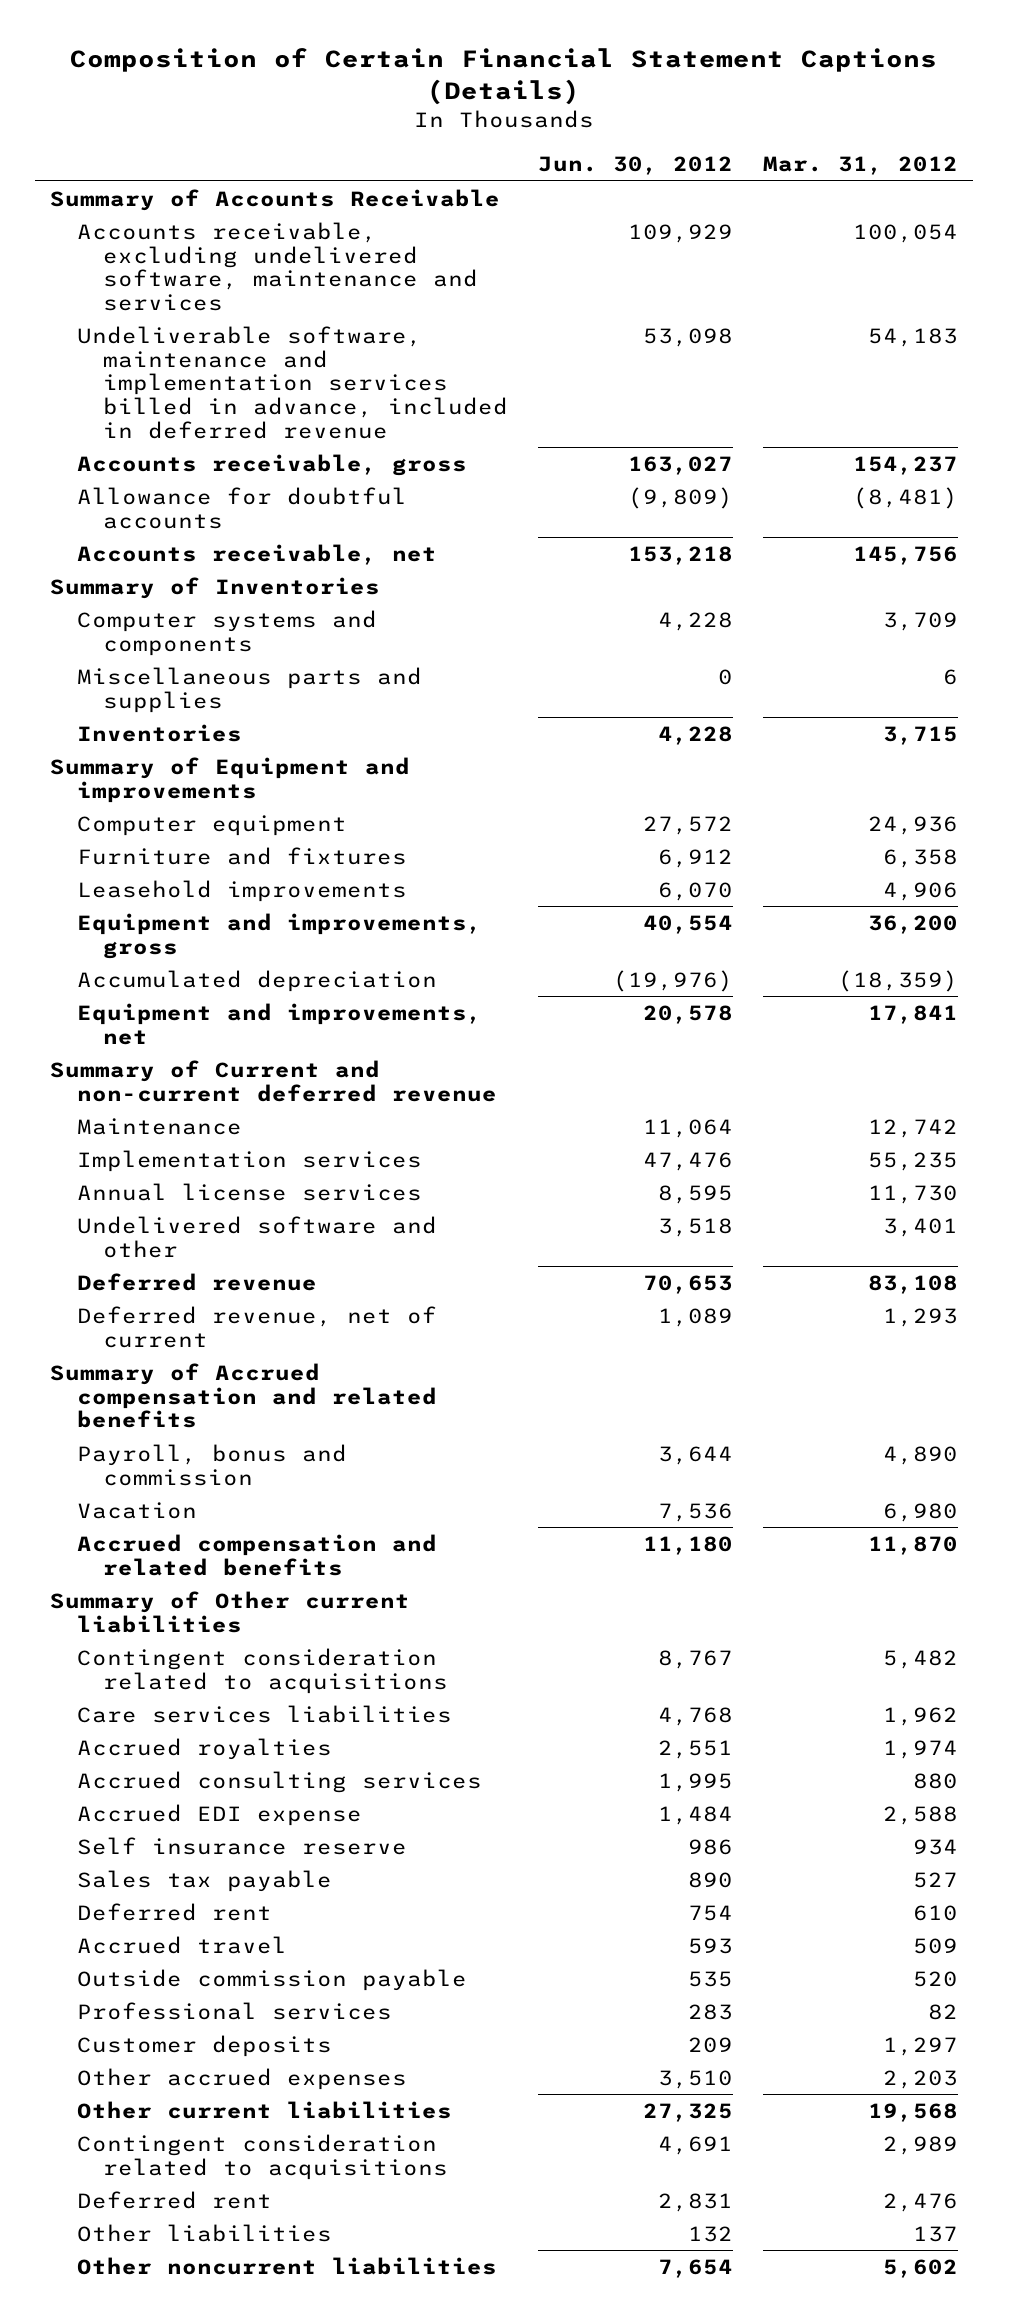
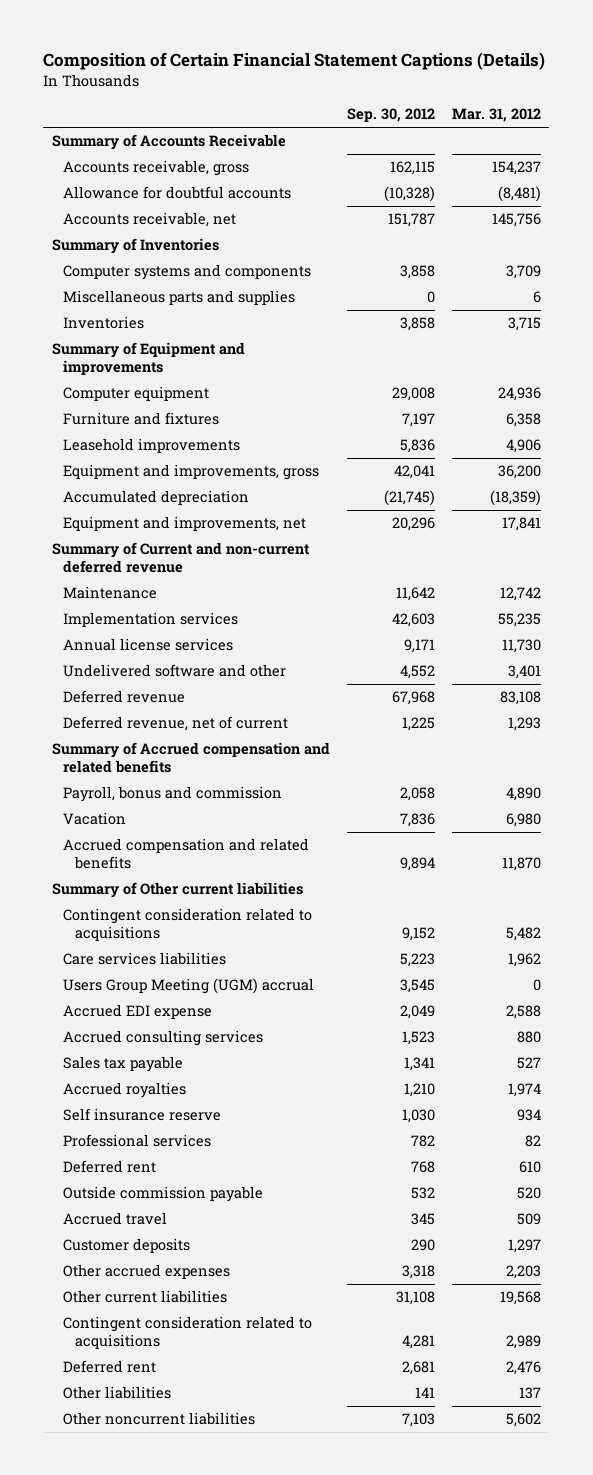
- | Jun. 30, 2012 | Mar. 31, 2012
+ | Sep. 30, 2012 | Mar. 31, 2012
- Accounts receivable, excluding undelivered software, maintenance and services | 109,929 | 100,054
- Undeliverable software, maintenance and implementation services billed in advance, included in deferred revenue | 53,098 | 54,183
+ Users Group Meeting (UGM) accrual | 3,545 | 0
moved down: Accrued consulting services | 1,523 | 880
moved down: Accrued royalties | 1,210 | 1,974
moved down: Self insurance reserve | 1,030 | 934
moved up: Professional services | 782 | 82
moved down: Accrued travel | 345 | 509

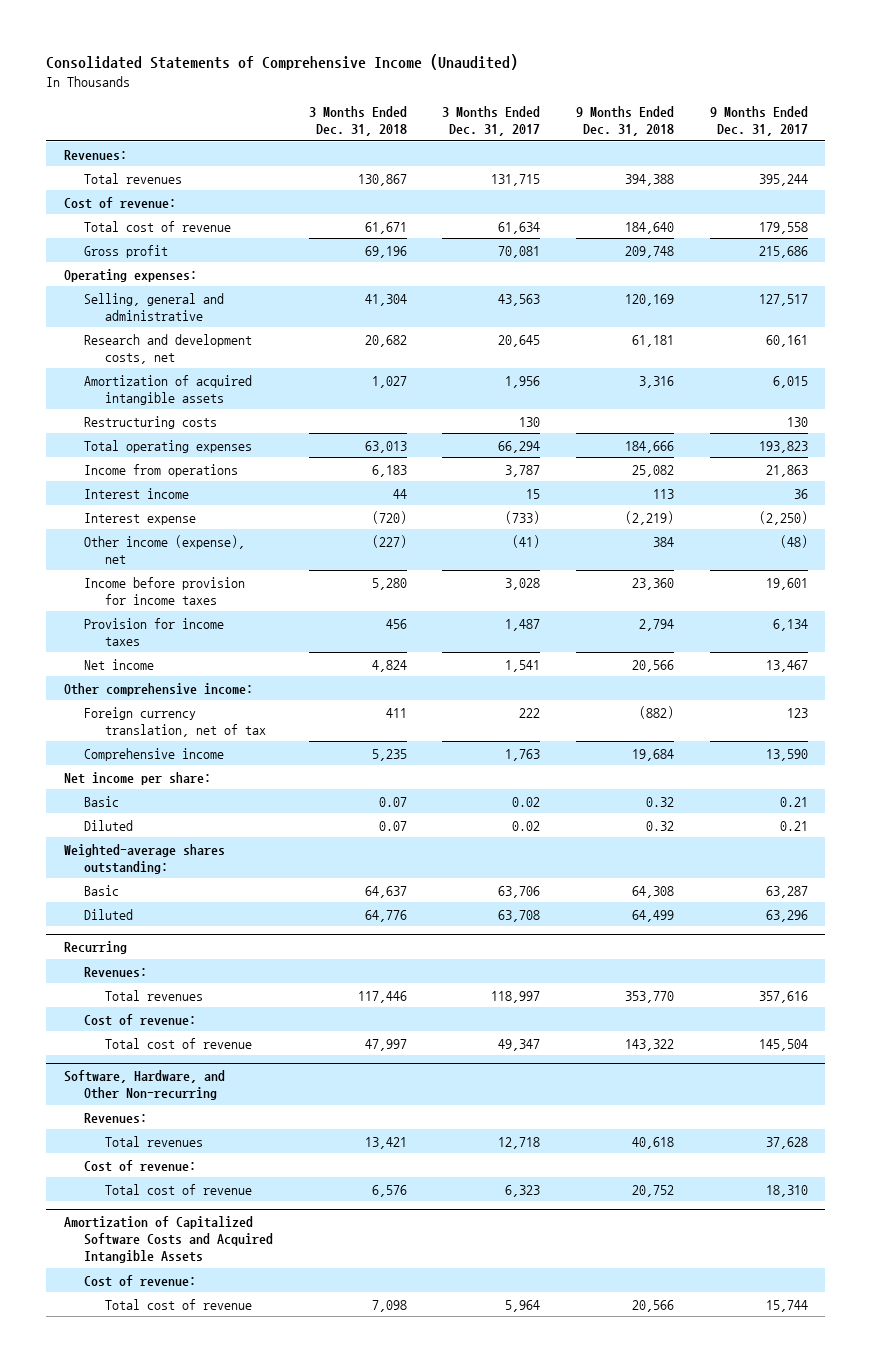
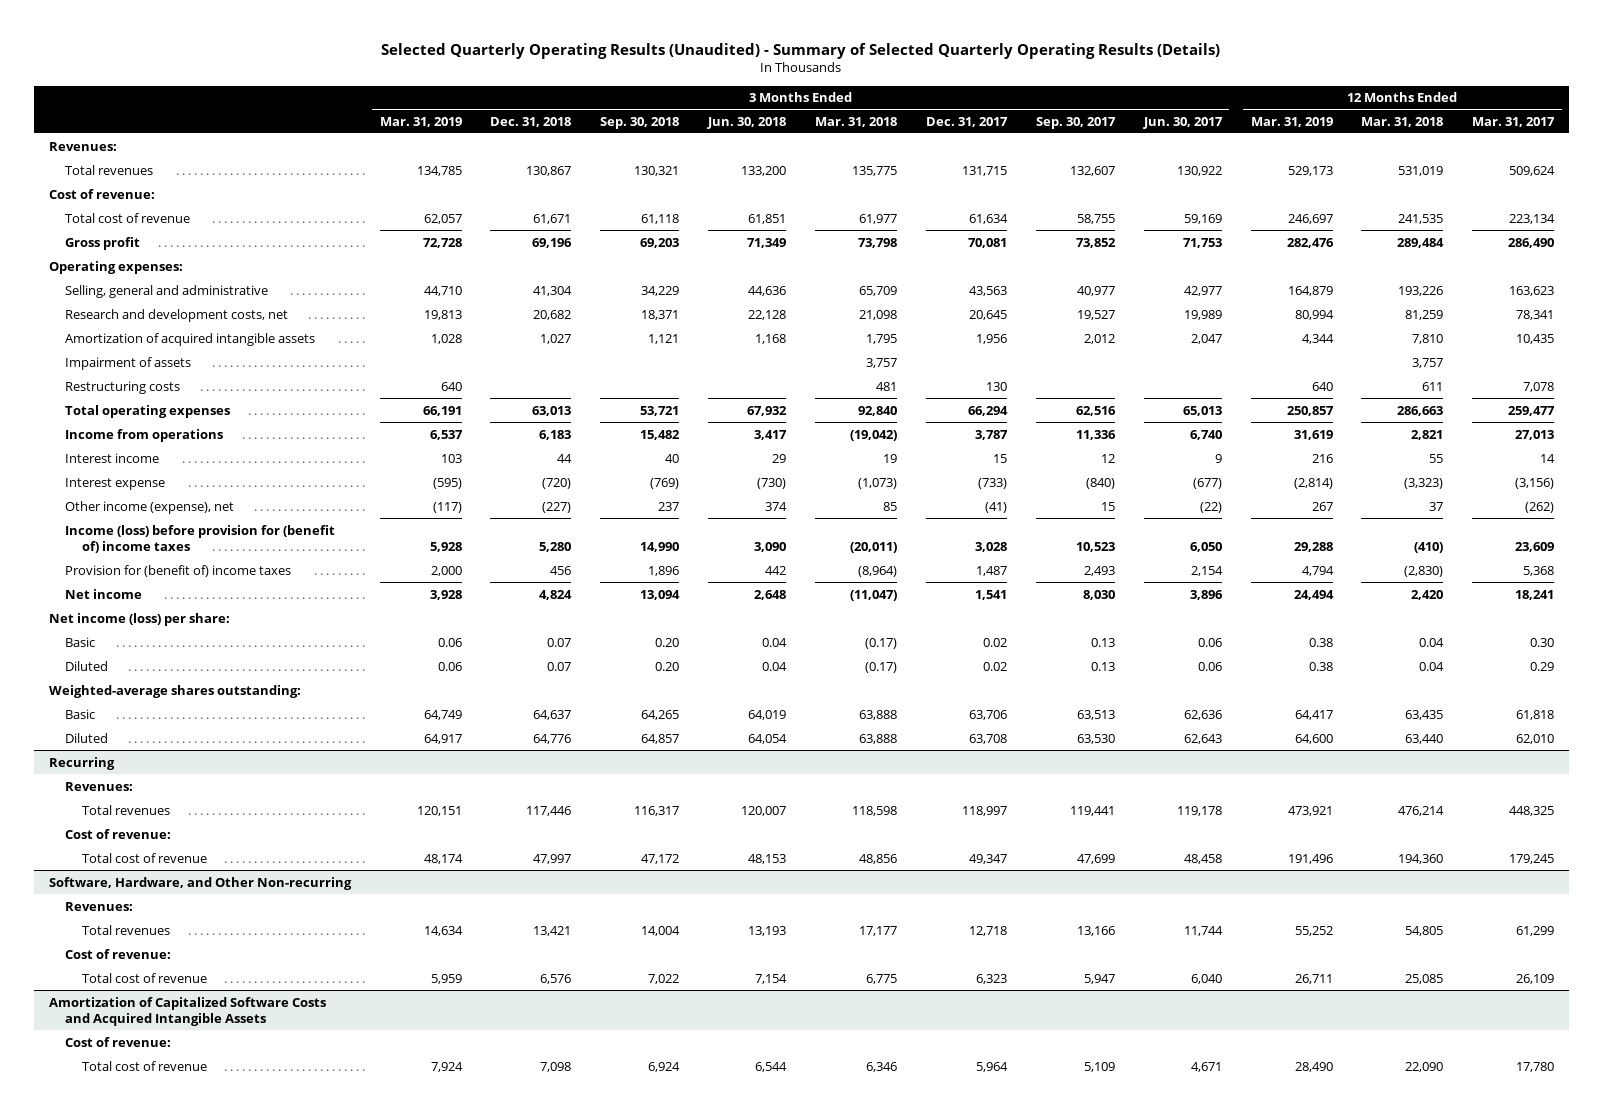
- Consolidated Statements of Comprehensive Income (Unaudited)
+ Selected Quarterly Operating Results (Unaudited) - Summary of Selected Quarterly Operating Results (Details)
- | 3 Months Ended Dec. 31, 2018 | 3 Months Ended Dec. 31, 2017 | 9 Months Ended Dec. 31, 2018 | 9 Months Ended Dec. 31, 2017
+ | 3 Months Ended Mar. 31, 2019 | 3 Months Ended Dec. 31, 2018 | 3 Months Ended Sep. 30, 2018 | 3 Months Ended Jun. 30, 2018 | 3 Months Ended Mar. 31, 2018 | 3 Months Ended Dec. 31, 2017 | 3 Months Ended Sep. 30, 2017 | 3 Months Ended Jun. 30, 2017 | 12 Months Ended Mar. 31, 2019 | 12 Months Ended Mar. 31, 2018 | 12 Months Ended Mar. 31, 2017
+ Impairment of assets | | | | | 3,757 | | | | | 3,757 |
- Income before provision for income taxes | 5,280 | 3,028 | 23,360 | 19,601
- Provision for income taxes | 456 | 1,487 | 2,794 | 6,134
+ Income (loss) before provision for (benefit of) income taxes | 5,928 | 5,280 | 14,990 | 3,090 | (20,011) | 3,028 | 10,523 | 6,050 | 29,288 | (410) | 23,609
+ Provision for (benefit of) income taxes | 2,000 | 456 | 1,896 | 442 | (8,964) | 1,487 | 2,493 | 2,154 | 4,794 | (2,830) | 5,368
- Other comprehensive income:
- Foreign currency translation, net of tax | 411 | 222 | (882) | 123
- Comprehensive income | 5,235 | 1,763 | 19,684 | 13,590
- Net income per share:
+ Net income (loss) per share:

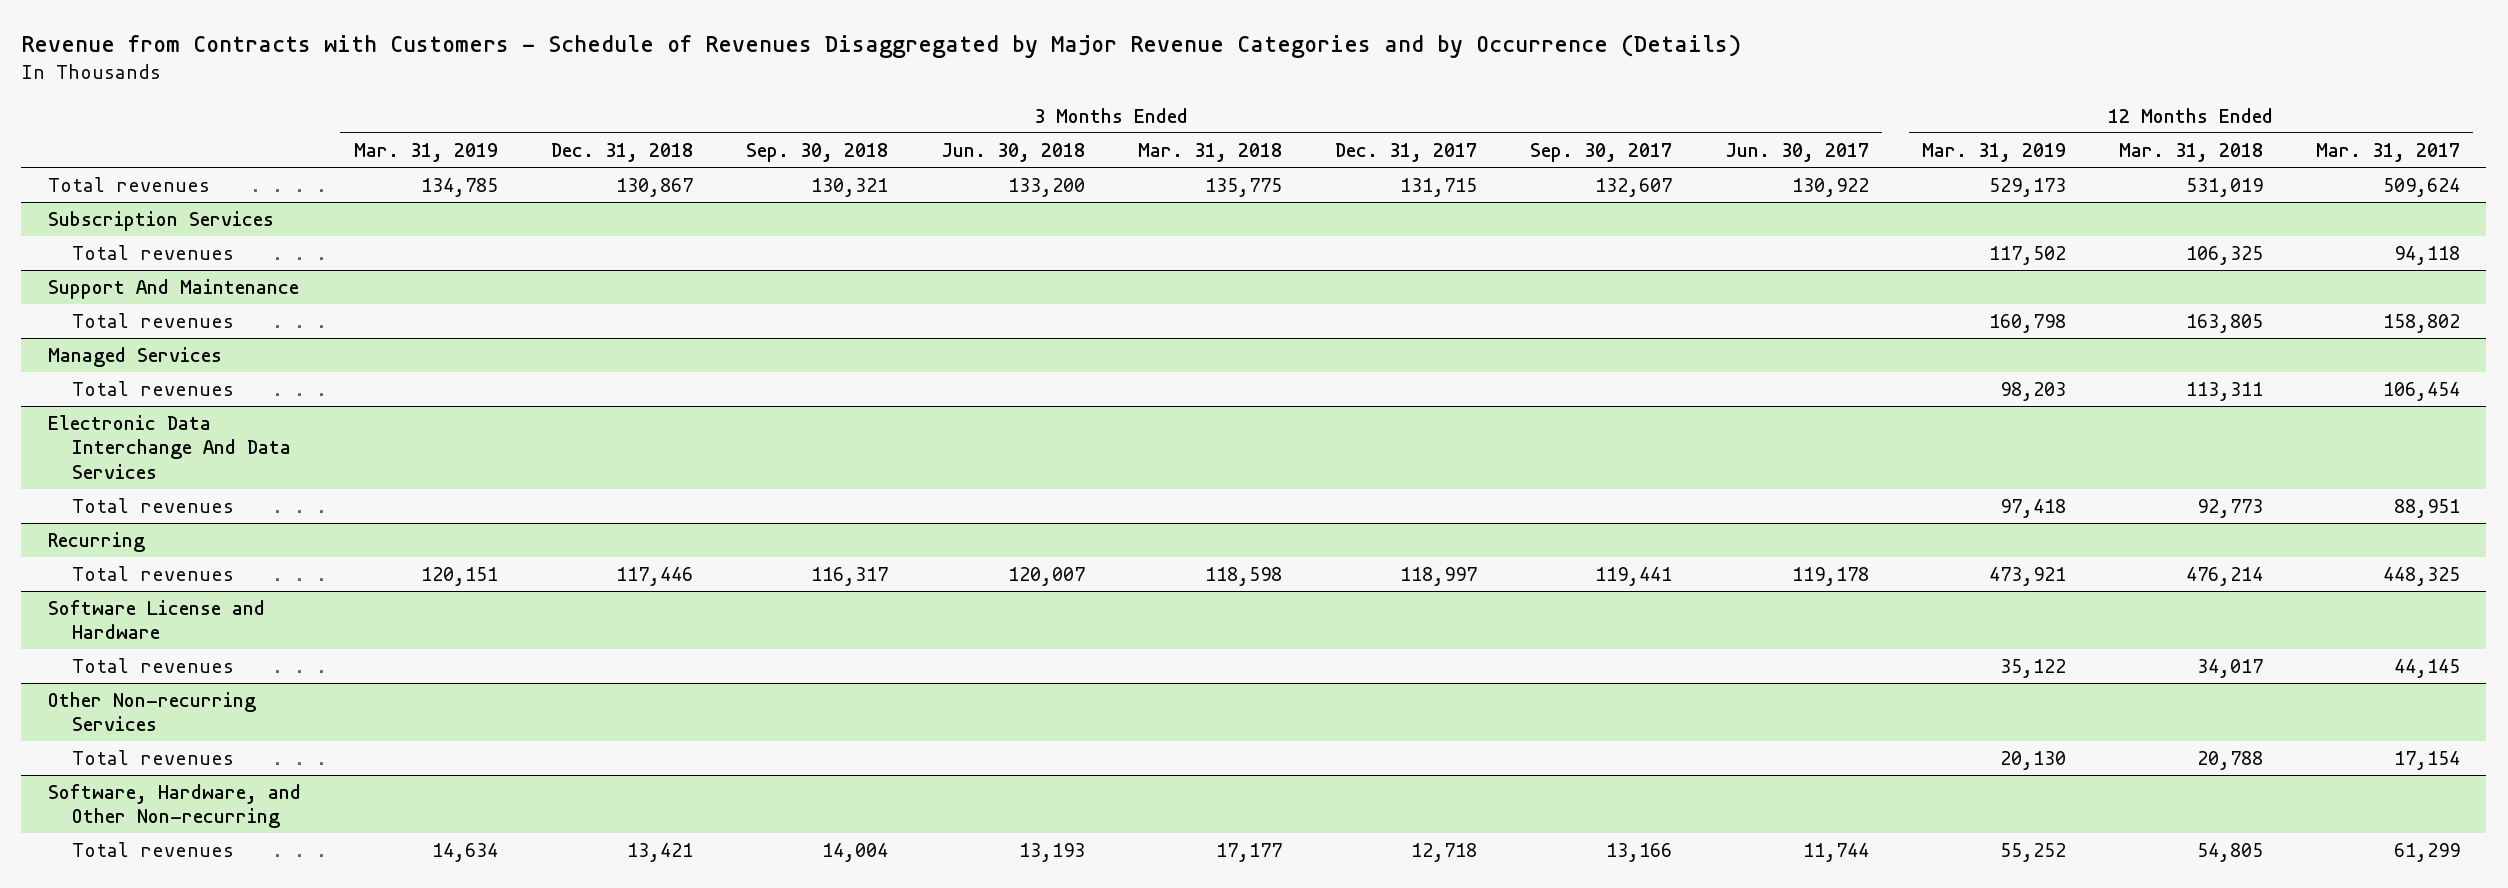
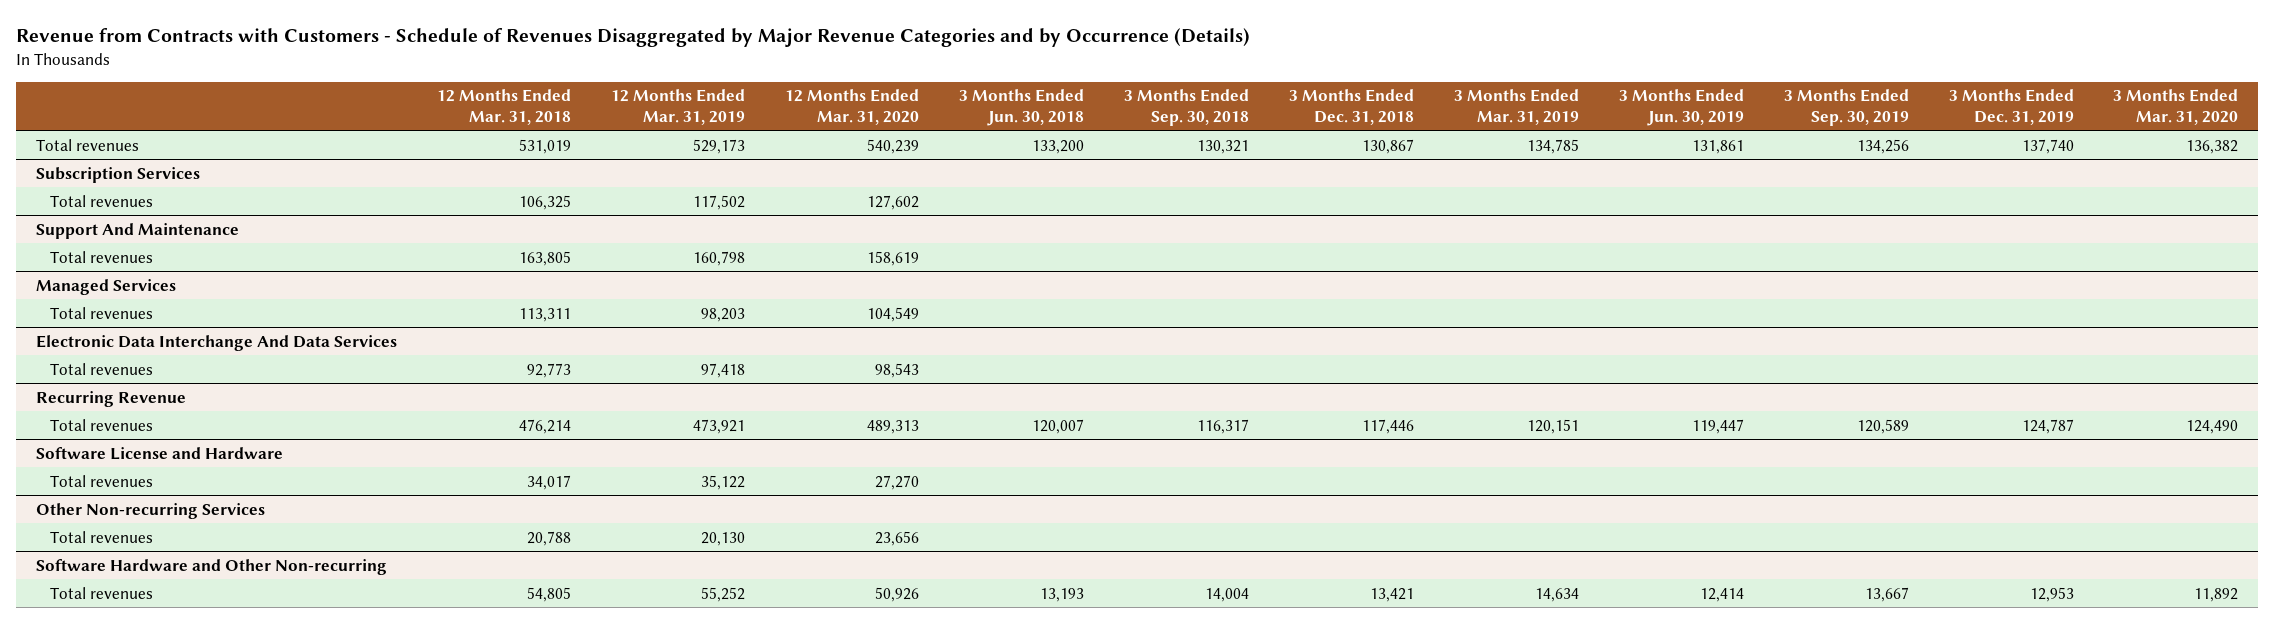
- | 3 Months Ended Mar. 31, 2019 | 3 Months Ended Dec. 31, 2018 | 3 Months Ended Sep. 30, 2018 | 3 Months Ended Jun. 30, 2018 | 3 Months Ended Mar. 31, 2018 | 3 Months Ended Dec. 31, 2017 | 3 Months Ended Sep. 30, 2017 | 3 Months Ended Jun. 30, 2017 | 12 Months Ended Mar. 31, 2019 | 12 Months Ended Mar. 31, 2018 | 12 Months Ended Mar. 31, 2017
+ | 12 Months Ended Mar. 31, 2018 | 12 Months Ended Mar. 31, 2019 | 12 Months Ended Mar. 31, 2020 | 3 Months Ended Jun. 30, 2018 | 3 Months Ended Sep. 30, 2018 | 3 Months Ended Dec. 31, 2018 | 3 Months Ended Mar. 31, 2019 | 3 Months Ended Jun. 30, 2019 | 3 Months Ended Sep. 30, 2019 | 3 Months Ended Dec. 31, 2019 | 3 Months Ended Mar. 31, 2020
- Recurring
+ Recurring Revenue
- Software, Hardware, and Other Non-recurring
+ Software Hardware and Other Non-recurring

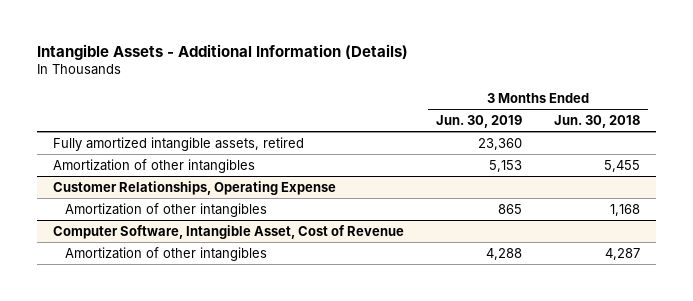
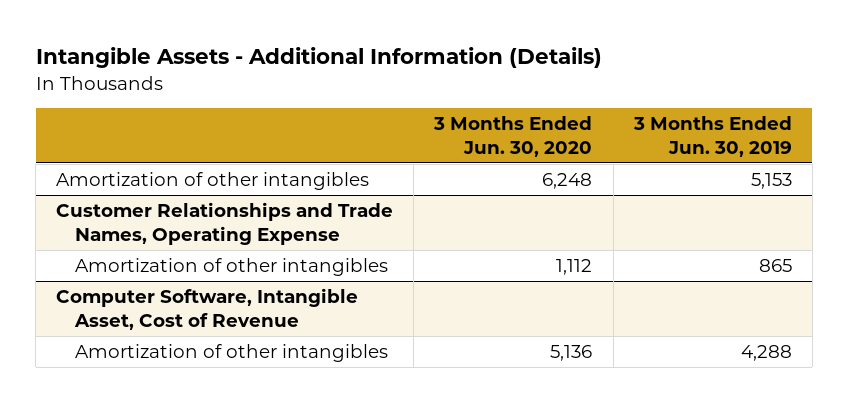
- | 3 Months Ended Jun. 30, 2019 | 3 Months Ended Jun. 30, 2018
+ | 3 Months Ended Jun. 30, 2020 | 3 Months Ended Jun. 30, 2019
- Fully amortized intangible assets, retired | 23,360 |
- Customer Relationships, Operating Expense
+ Customer Relationships and Trade Names, Operating Expense

